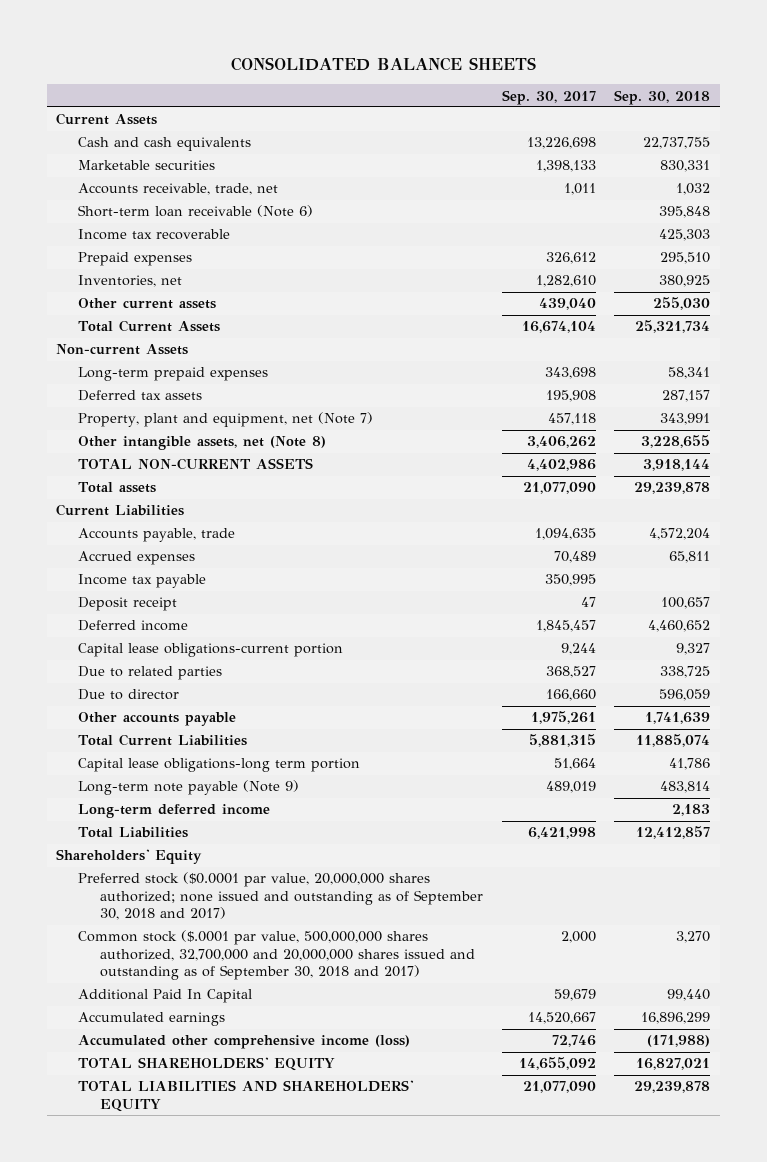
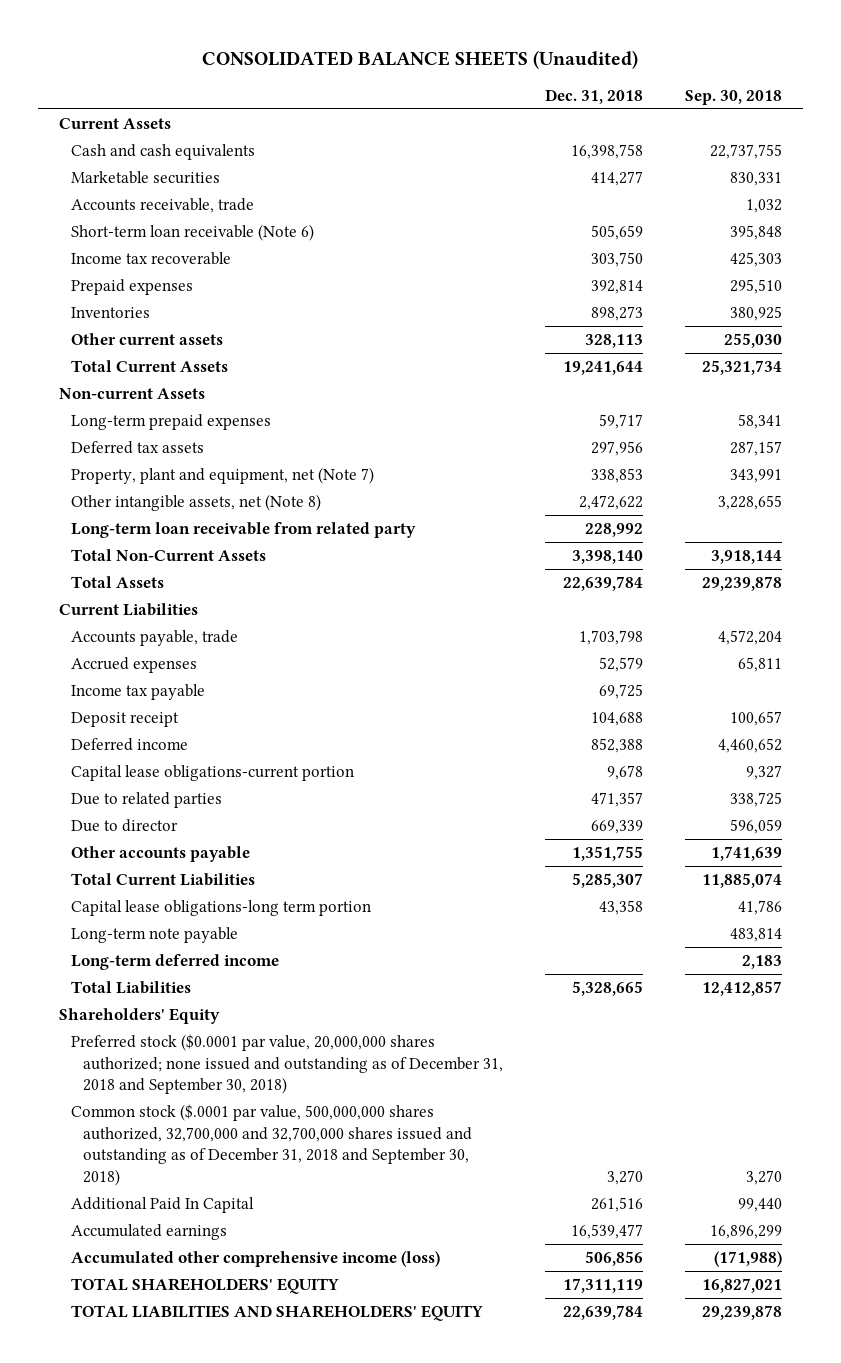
- CONSOLIDATED BALANCE SHEETS
+ CONSOLIDATED BALANCE SHEETS (Unaudited)
- | Sep. 30, 2017 | Sep. 30, 2018
+ | Dec. 31, 2018 | Sep. 30, 2018
- Accounts receivable, trade, net | 1,011 | 1,032
+ Accounts receivable, trade | | 1,032
- Inventories, net | 1,282,610 | 380,925
+ Inventories | 898,273 | 380,925
- TOTAL NON-CURRENT ASSETS | 4,402,986 | 3,918,144
- Total assets | 21,077,090 | 29,239,878
+ Long-term loan receivable from related party | 228,992 |
+ Total Non-Current Assets | 3,398,140 | 3,918,144
+ Total Assets | 22,639,784 | 29,239,878
- Long-term note payable (Note 9) | 489,019 | 483,814
+ Long-term note payable | | 483,814
- Preferred stock ($0.0001 par value, 20,000,000 shares authorized; none issued and outstanding as of September 30, 2018 and 2017)
- Common stock ($.0001 par value, 500,000,000 shares authorized, 32,700,000 and 20,000,000 shares issued and outstanding as of September 30, 2018 and 2017) | 2,000 | 3,270
+ Preferred stock ($0.0001 par value, 20,000,000 shares authorized; none issued and outstanding as of December 31, 2018 and September 30, 2018)
+ Common stock ($.0001 par value, 500,000,000 shares authorized, 32,700,000 and 32,700,000 shares issued and outstanding as of December 31, 2018 and September 30, 2018) | 3,270 | 3,270

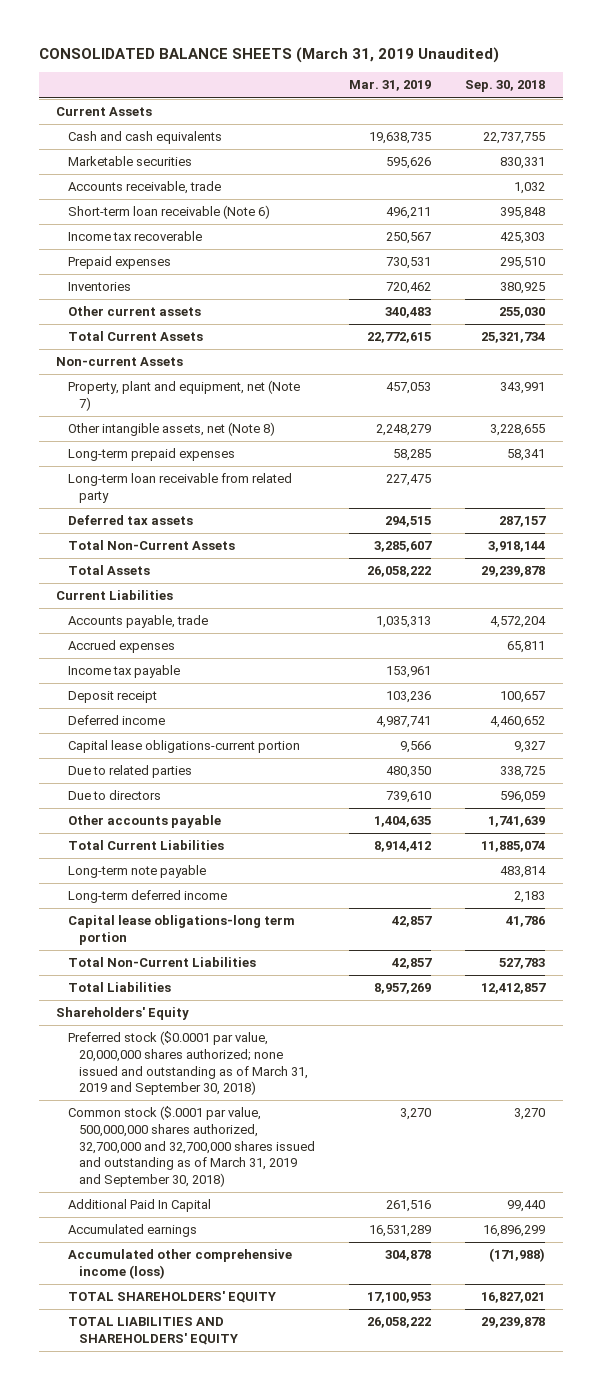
- CONSOLIDATED BALANCE SHEETS (Unaudited)
+ CONSOLIDATED BALANCE SHEETS (March 31, 2019 Unaudited)
- | Dec. 31, 2018 | Sep. 30, 2018
+ | Mar. 31, 2019 | Sep. 30, 2018
moved down: Long-term prepaid expenses | 58,285 | 58,341
moved down: Deferred tax assets | 294,515 | 287,157
- Due to director | 669,339 | 596,059
+ Due to directors | 739,610 | 596,059
moved down: Capital lease obligations-long term portion | 42,857 | 41,786
+ Total Non-Current Liabilities | 42,857 | 527,783
- Preferred stock ($0.0001 par value, 20,000,000 shares authorized; none issued and outstanding as of December 31, 2018 and September 30, 2018)
- Common stock ($.0001 par value, 500,000,000 shares authorized, 32,700,000 and 32,700,000 shares issued and outstanding as of December 31, 2018 and September 30, 2018) | 3,270 | 3,270
+ Preferred stock ($0.0001 par value, 20,000,000 shares authorized; none issued and outstanding as of March 31, 2019 and September 30, 2018)
+ Common stock ($.0001 par value, 500,000,000 shares authorized, 32,700,000 and 32,700,000 shares issued and outstanding as of March 31, 2019 and September 30, 2018) | 3,270 | 3,270

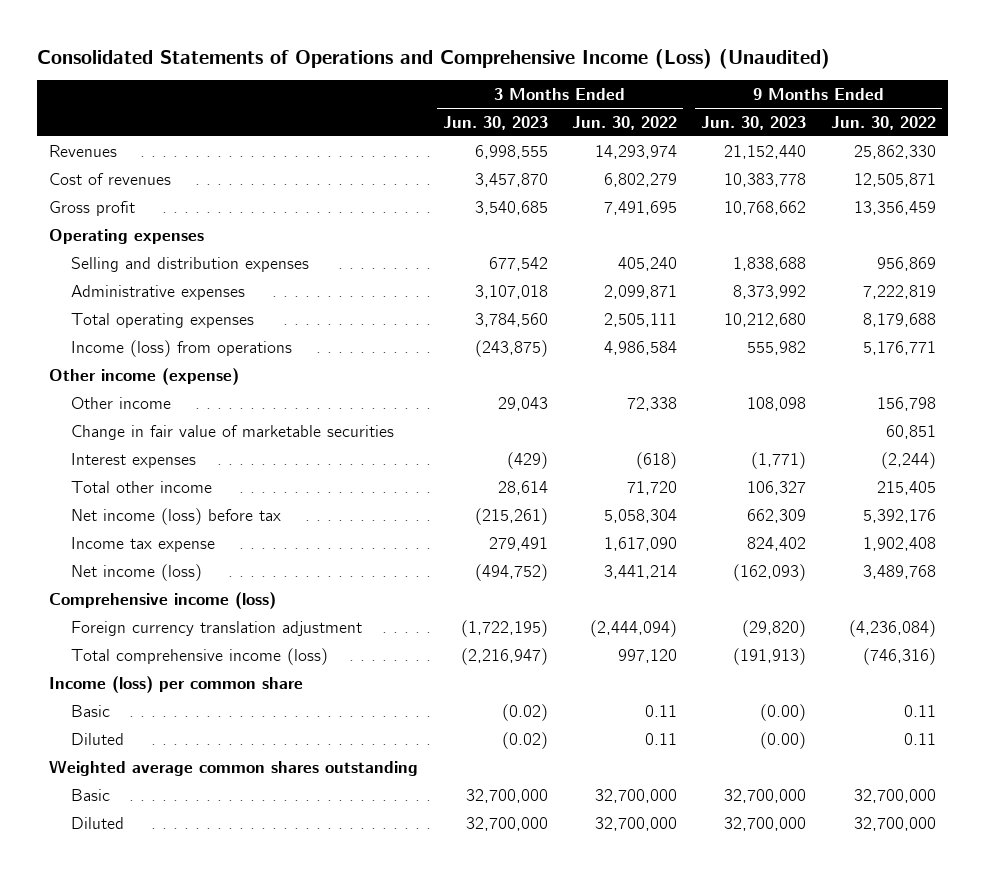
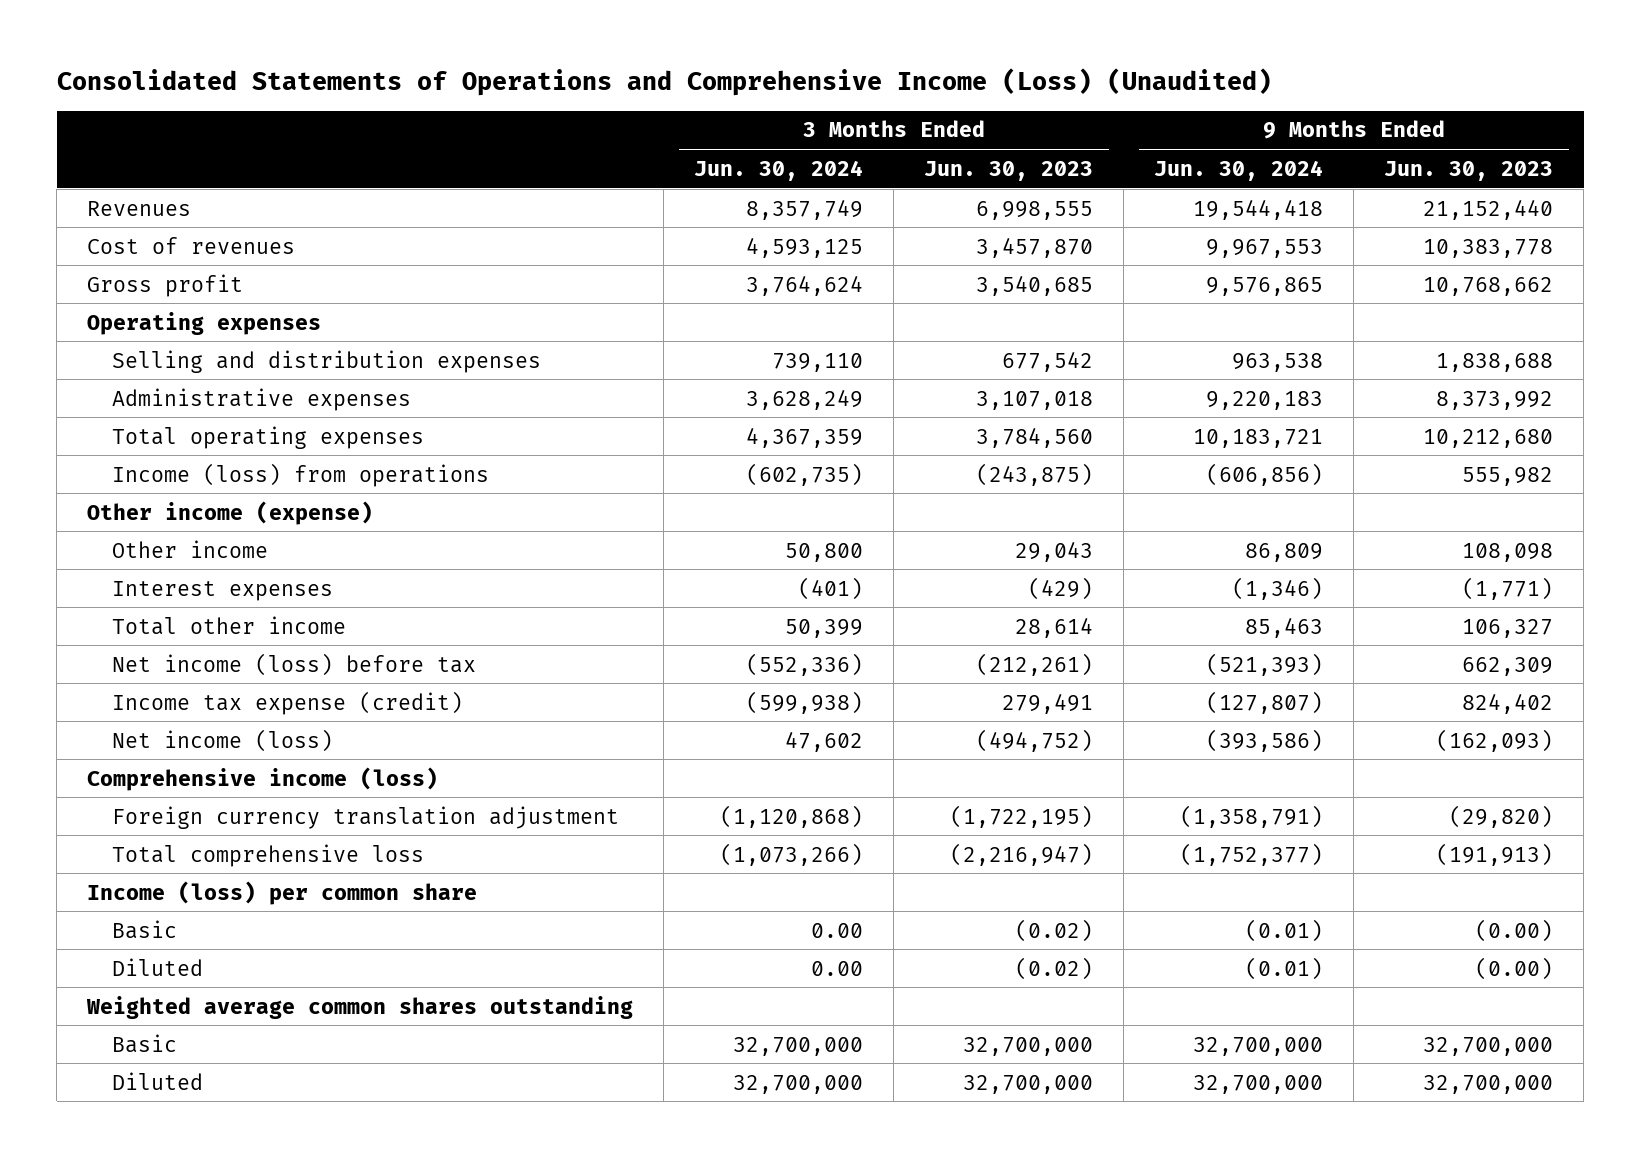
- | 3 Months Ended Jun. 30, 2023 | 3 Months Ended Jun. 30, 2022 | 9 Months Ended Jun. 30, 2023 | 9 Months Ended Jun. 30, 2022
+ | 3 Months Ended Jun. 30, 2024 | 3 Months Ended Jun. 30, 2023 | 9 Months Ended Jun. 30, 2024 | 9 Months Ended Jun. 30, 2023
- Change in fair value of marketable securities | | | | 60,851
- Net income (loss) before tax | (215,261) | 5,058,304 | 662,309 | 5,392,176
- Income tax expense | 279,491 | 1,617,090 | 824,402 | 1,902,408
+ Net income (loss) before tax | (552,336) | (212,261) | (521,393) | 662,309
+ Income tax expense (credit) | (599,938) | 279,491 | (127,807) | 824,402
- Total comprehensive income (loss) | (2,216,947) | 997,120 | (191,913) | (746,316)
+ Total comprehensive loss | (1,073,266) | (2,216,947) | (1,752,377) | (191,913)

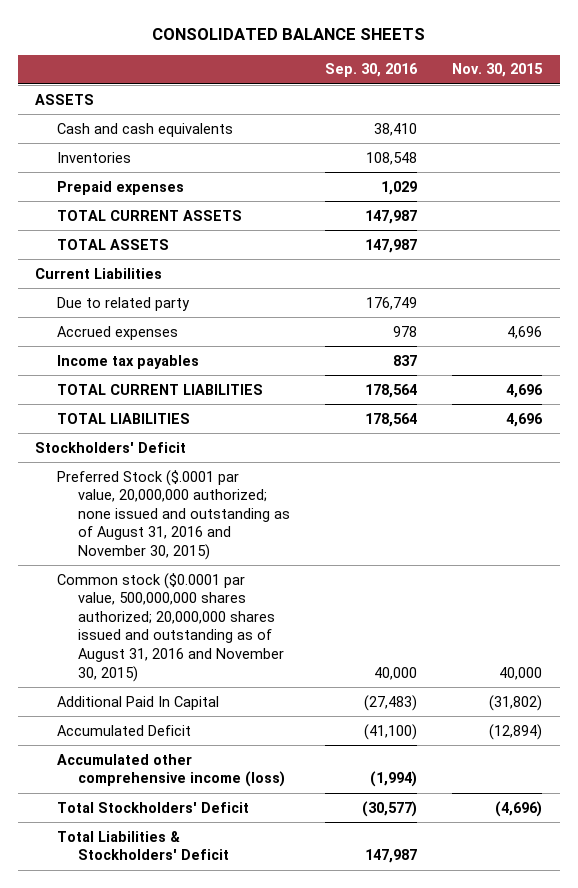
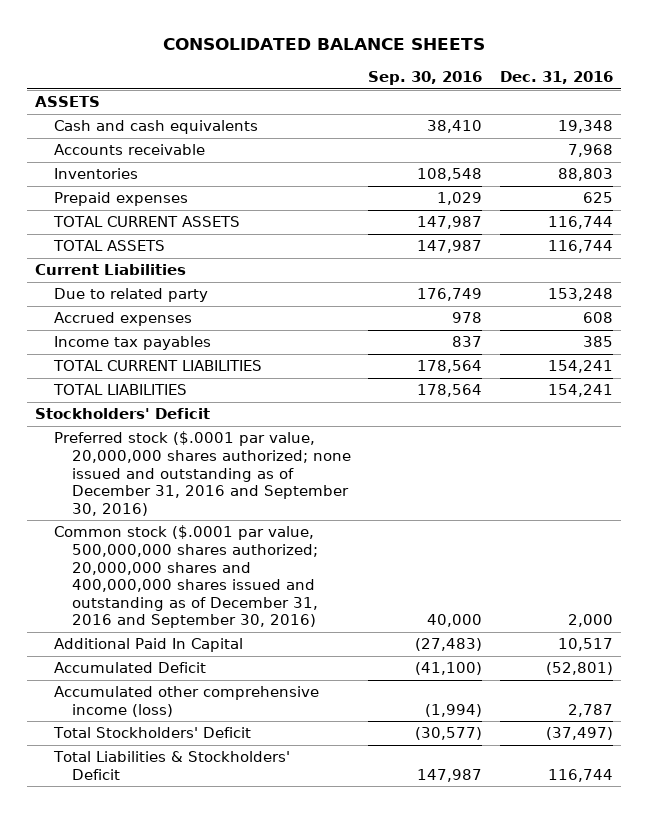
- | Sep. 30, 2016 | Nov. 30, 2015
+ | Sep. 30, 2016 | Dec. 31, 2016
+ Accounts receivable | | 7,968
- Preferred Stock ($.0001 par value, 20,000,000 authorized; none issued and outstanding as of August 31, 2016 and November 30, 2015)
- Common stock ($0.0001 par value, 500,000,000 shares authorized; 20,000,000 shares issued and outstanding as of August 31, 2016 and November 30, 2015) | 40,000 | 40,000
+ Preferred stock ($.0001 par value, 20,000,000 shares authorized; none issued and outstanding as of December 31, 2016 and September 30, 2016)
+ Common stock ($.0001 par value, 500,000,000 shares authorized; 20,000,000 shares and 400,000,000 shares issued and outstanding as of December 31, 2016 and September 30, 2016) | 40,000 | 2,000

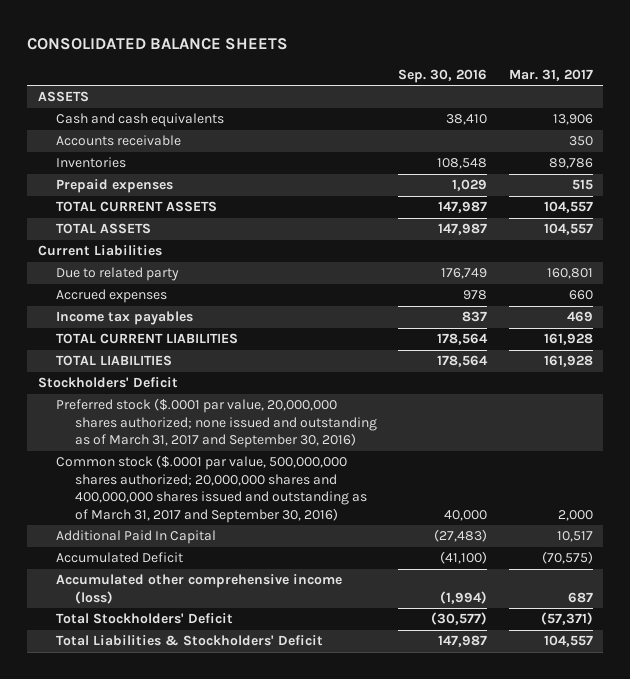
- | Sep. 30, 2016 | Dec. 31, 2016
+ | Sep. 30, 2016 | Mar. 31, 2017
- Preferred stock ($.0001 par value, 20,000,000 shares authorized; none issued and outstanding as of December 31, 2016 and September 30, 2016)
- Common stock ($.0001 par value, 500,000,000 shares authorized; 20,000,000 shares and 400,000,000 shares issued and outstanding as of December 31, 2016 and September 30, 2016) | 40,000 | 2,000
+ Preferred stock ($.0001 par value, 20,000,000 shares authorized; none issued and outstanding as of March 31, 2017 and September 30, 2016)
+ Common stock ($.0001 par value, 500,000,000 shares authorized; 20,000,000 shares and 400,000,000 shares issued and outstanding as of March 31, 2017 and September 30, 2016) | 40,000 | 2,000

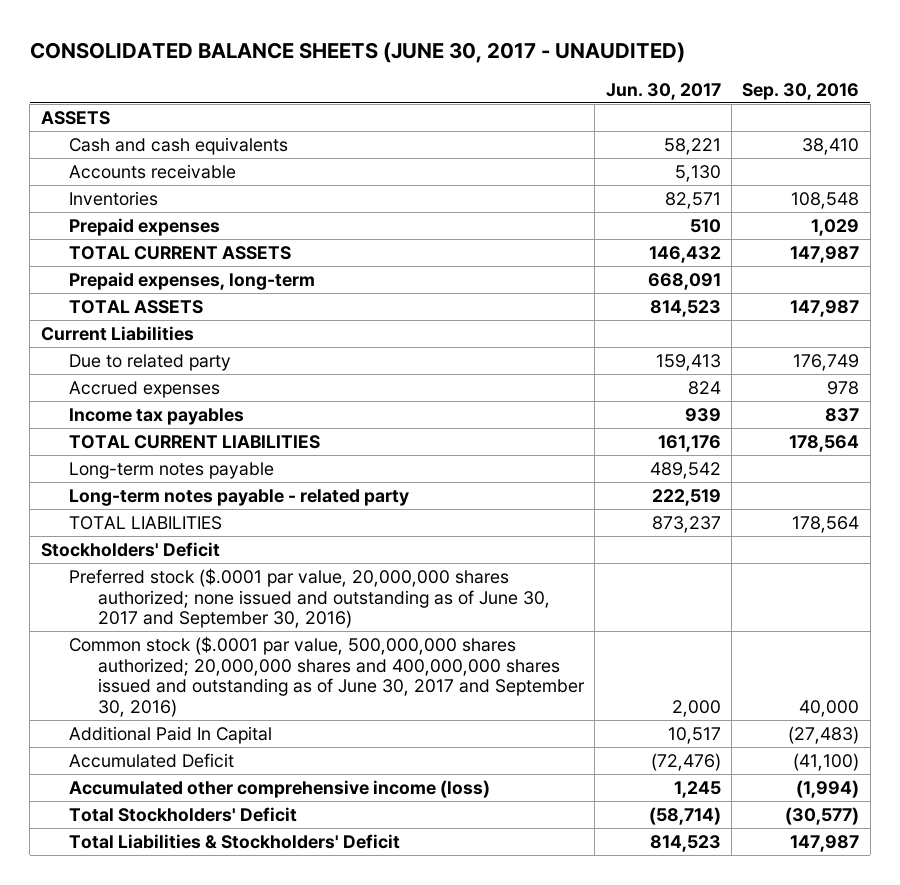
- CONSOLIDATED BALANCE SHEETS
+ CONSOLIDATED BALANCE SHEETS (JUNE 30, 2017 - UNAUDITED)
- | Sep. 30, 2016 | Mar. 31, 2017
+ | Jun. 30, 2017 | Sep. 30, 2016
+ Prepaid expenses, long-term | 668,091 |
+ Long-term notes payable | 489,542 |
+ Long-term notes payable - related party | 222,519 |
- Preferred stock ($.0001 par value, 20,000,000 shares authorized; none issued and outstanding as of March 31, 2017 and September 30, 2016)
- Common stock ($.0001 par value, 500,000,000 shares authorized; 20,000,000 shares and 400,000,000 shares issued and outstanding as of March 31, 2017 and September 30, 2016) | 40,000 | 2,000
+ Preferred stock ($.0001 par value, 20,000,000 shares authorized; none issued and outstanding as of June 30, 2017 and September 30, 2016)
+ Common stock ($.0001 par value, 500,000,000 shares authorized; 20,000,000 shares and 400,000,000 shares issued and outstanding as of June 30, 2017 and September 30, 2016) | 2,000 | 40,000

